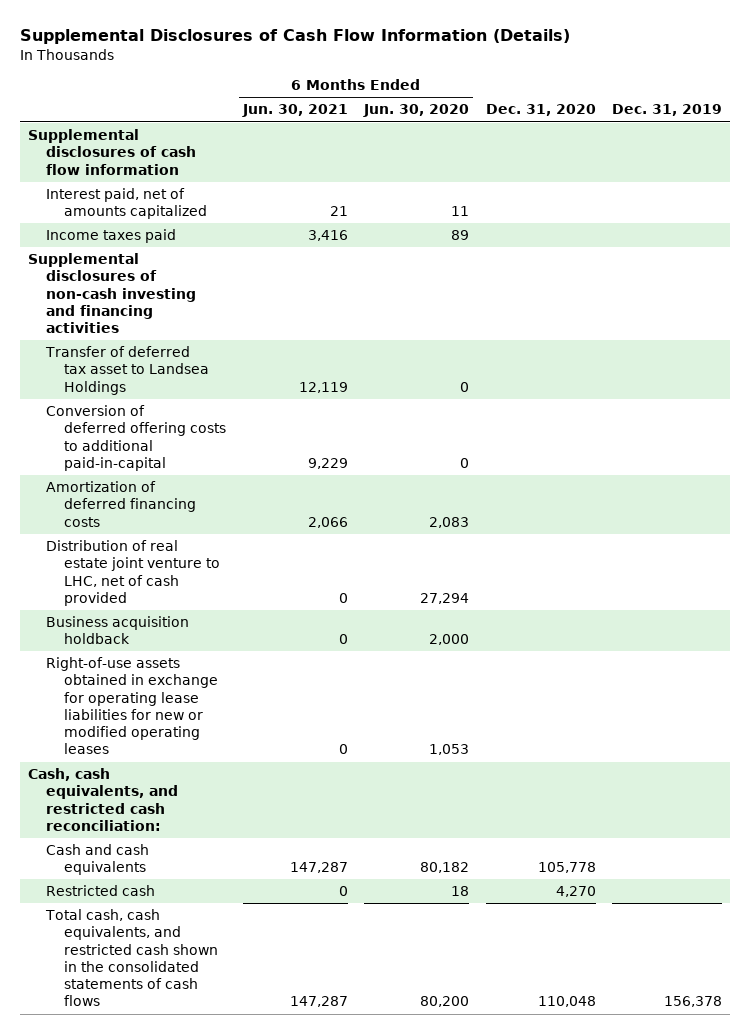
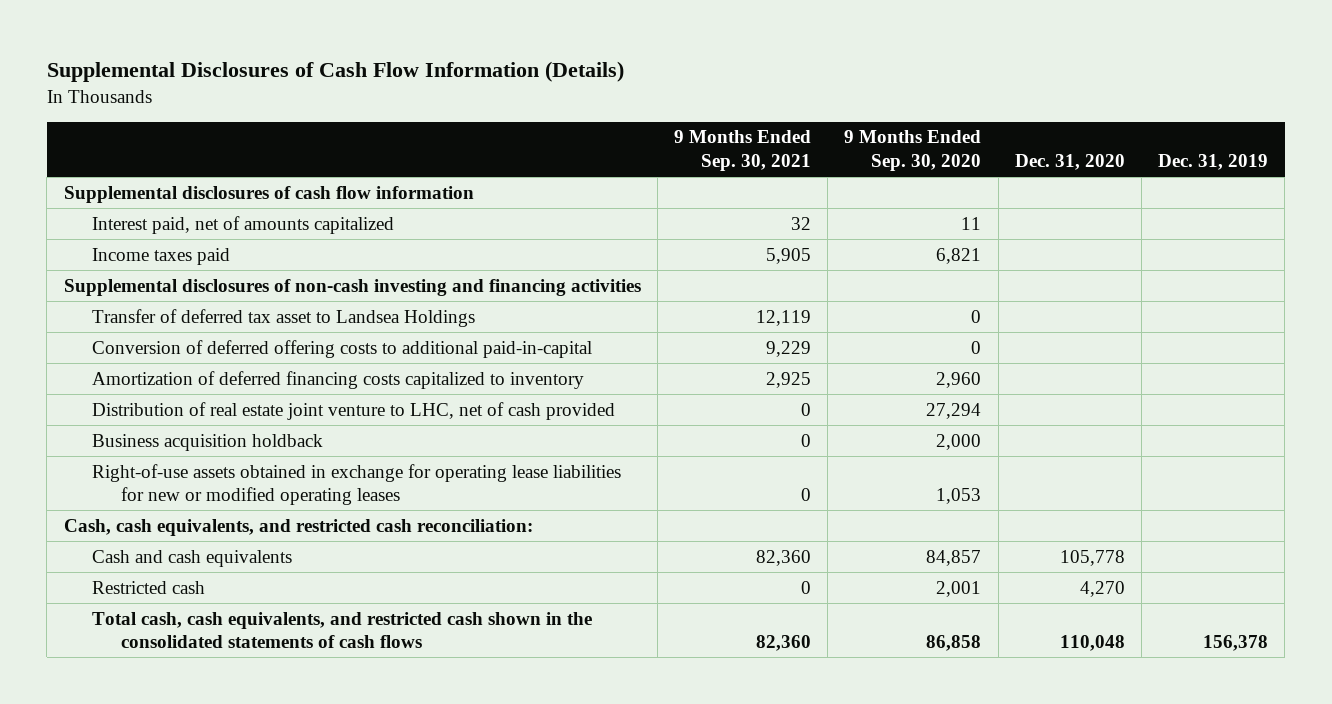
- | 6 Months Ended Jun. 30, 2021 | 6 Months Ended Jun. 30, 2020 | Dec. 31, 2020 | Dec. 31, 2019
+ | 9 Months Ended Sep. 30, 2021 | 9 Months Ended Sep. 30, 2020 | Dec. 31, 2020 | Dec. 31, 2019
- Amortization of deferred financing costs | 2,066 | 2,083 | |
+ Amortization of deferred financing costs capitalized to inventory | 2,925 | 2,960 | |

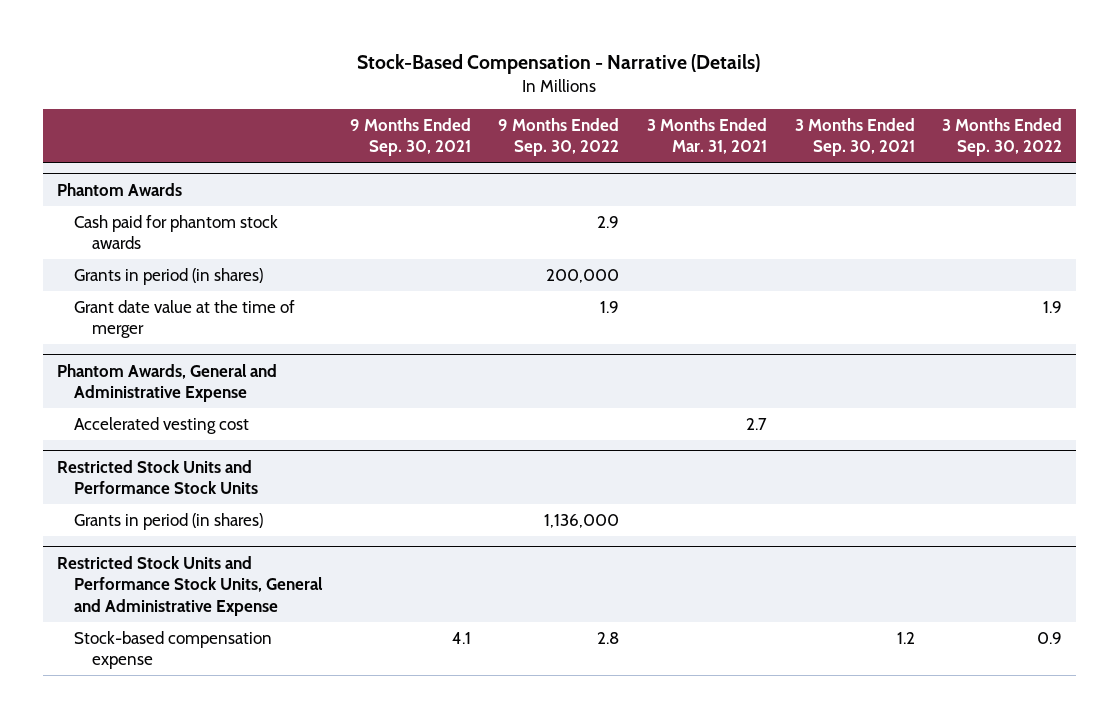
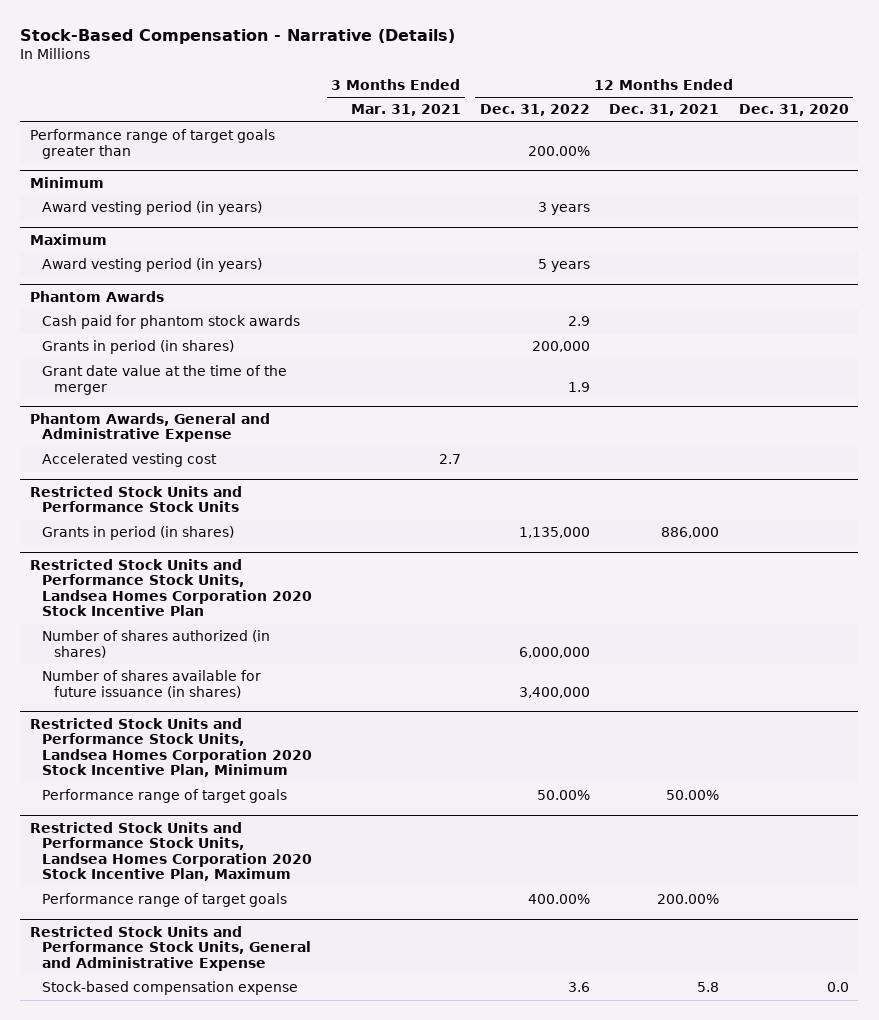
- | 9 Months Ended Sep. 30, 2021 | 9 Months Ended Sep. 30, 2022 | 3 Months Ended Mar. 31, 2021 | 3 Months Ended Sep. 30, 2021 | 3 Months Ended Sep. 30, 2022
+ | 3 Months Ended Mar. 31, 2021 | 12 Months Ended Dec. 31, 2022 | 12 Months Ended Dec. 31, 2021 | 12 Months Ended Dec. 31, 2020
+ Performance range of target goals greater than | | 200.00% | |
+ Minimum
+ Award vesting period (in years) | | 3 years | |
+ Maximum
+ Award vesting period (in years) | | 5 years | |
@ Phantom Awards
- Grant date value at the time of merger | | 1.9 | | | 1.9
+ Grant date value at the time of the merger | | 1.9 | |
+ Restricted Stock Units and Performance Stock Units, Landsea Homes Corporation 2020 Stock Incentive Plan
+ Number of shares authorized (in shares) | | 6,000,000 | |
+ Number of shares available for future issuance (in shares) | | 3,400,000 | |
+ Restricted Stock Units and Performance Stock Units, Landsea Homes Corporation 2020 Stock Incentive Plan, Minimum
+ Performance range of target goals | | 50.00% | 50.00% |
+ Restricted Stock Units and Performance Stock Units, Landsea Homes Corporation 2020 Stock Incentive Plan, Maximum
+ Performance range of target goals | | 400.00% | 200.00% |

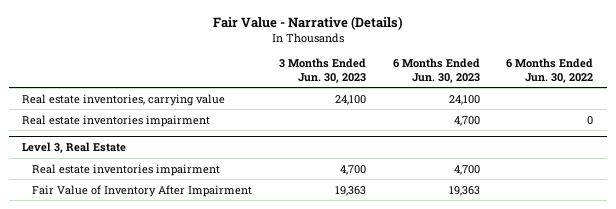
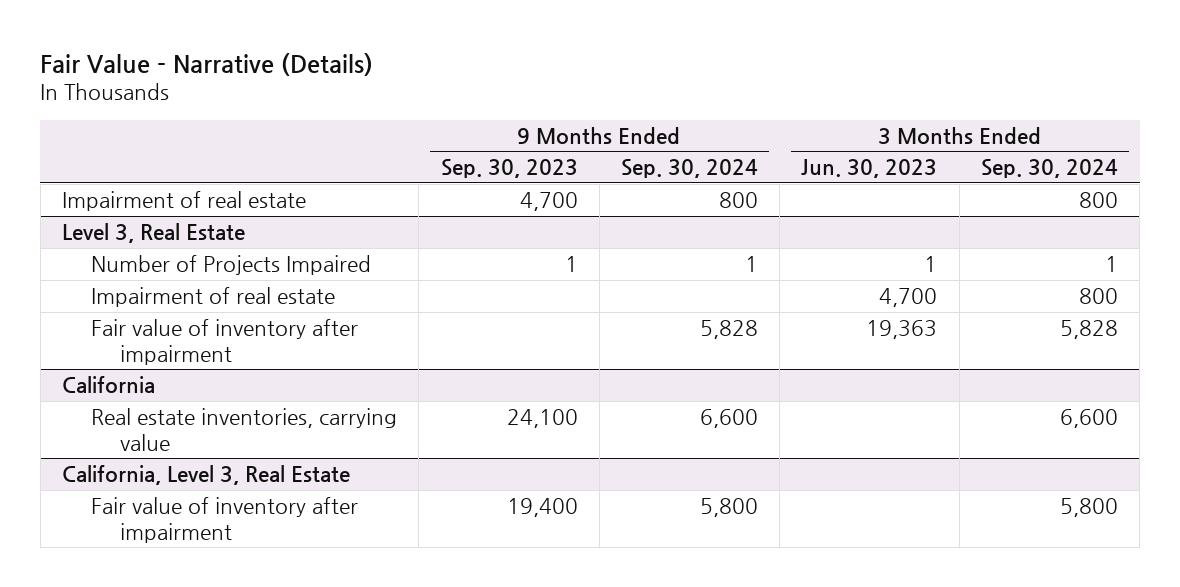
- | 3 Months Ended Jun. 30, 2023 | 6 Months Ended Jun. 30, 2023 | 6 Months Ended Jun. 30, 2022
+ | 9 Months Ended Sep. 30, 2023 | 9 Months Ended Sep. 30, 2024 | 3 Months Ended Jun. 30, 2023 | 3 Months Ended Sep. 30, 2024
- Real estate inventories, carrying value | 24,100 | 24,100 |
- Real estate inventories impairment | | 4,700 | 0
+ Impairment of real estate | 4,700 | 800 | | 800
@ Level 3, Real Estate
- Real estate inventories impairment | 4,700 | 4,700 |
- Fair Value of Inventory After Impairment | 19,363 | 19,363 |
+ Number of Projects Impaired | 1 | 1 | 1 | 1
+ Impairment of real estate | | | 4,700 | 800
+ Fair value of inventory after impairment | | 5,828 | 19,363 | 5,828
+ California
+ Real estate inventories, carrying value | 24,100 | 6,600 | | 6,600
+ California, Level 3, Real Estate
+ Fair value of inventory after impairment | 19,400 | 5,800 | | 5,800

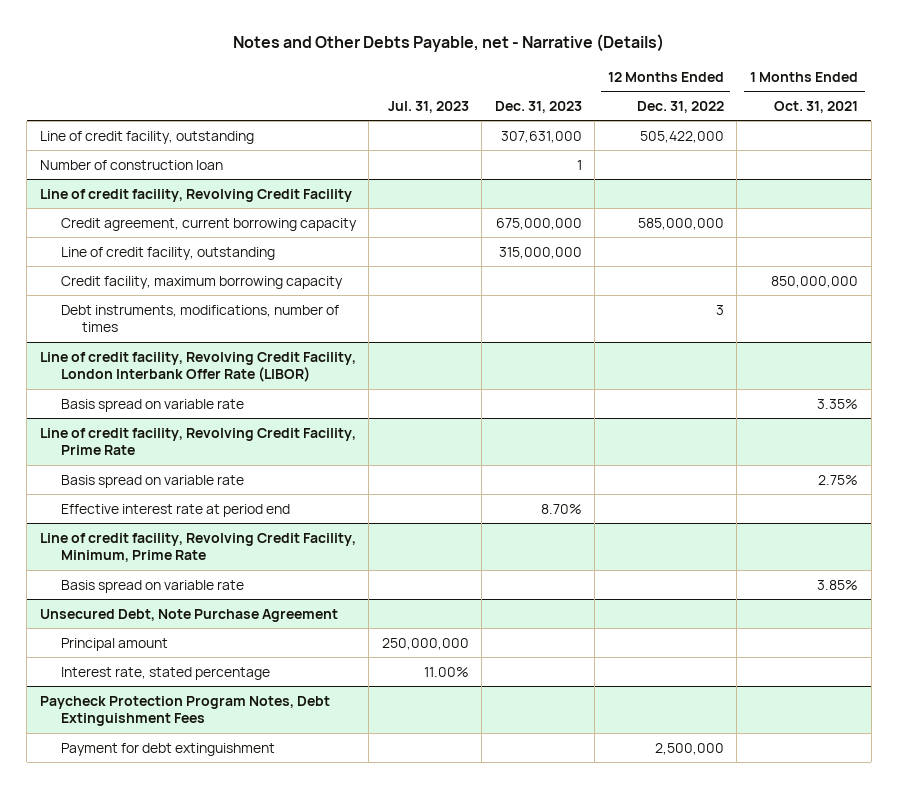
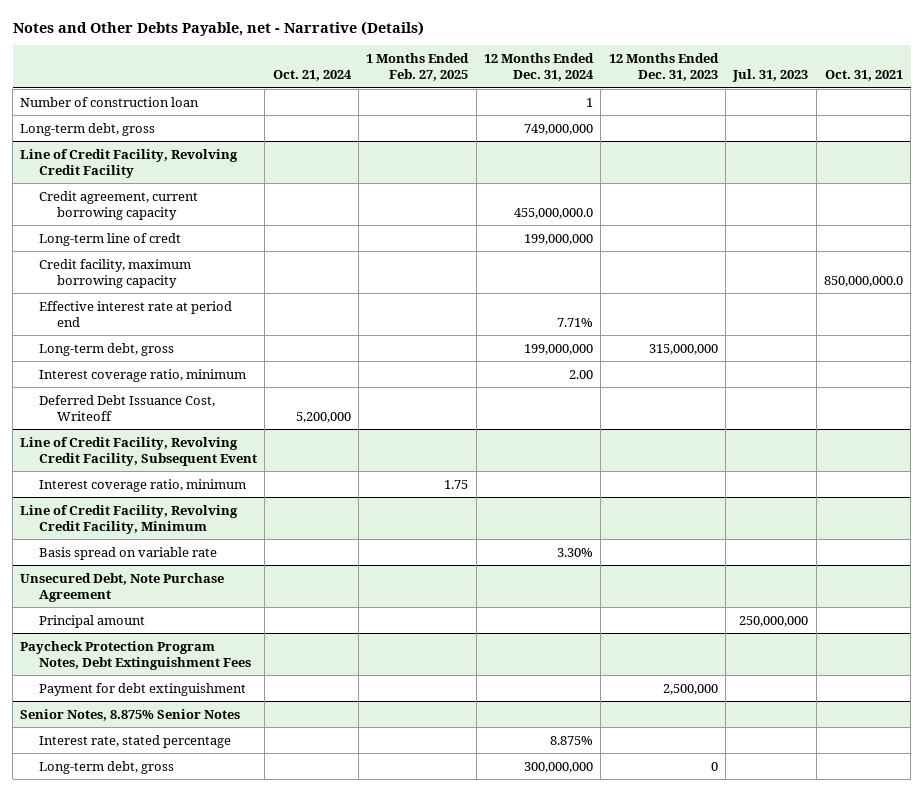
- | Jul. 31, 2023 | Dec. 31, 2023 | 12 Months Ended Dec. 31, 2022 | 1 Months Ended Oct. 31, 2021
+ | Oct. 21, 2024 | 1 Months Ended Feb. 27, 2025 | 12 Months Ended Dec. 31, 2024 | 12 Months Ended Dec. 31, 2023 | Jul. 31, 2023 | Oct. 31, 2021
- Line of credit facility, outstanding | | 307,631,000 | 505,422,000 |
- Line of credit facility, Revolving Credit Facility
+ Long-term debt, gross | | | 749,000,000 | | |
+ Line of Credit Facility, Revolving Credit Facility
- Line of credit facility, outstanding | | 315,000,000 | |
+ Long-term line of credt | | | 199,000,000 | | |
- Debt instruments, modifications, number of times | | | 3 |
- Line of credit facility, Revolving Credit Facility, London Interbank Offer Rate (LIBOR)
- Basis spread on variable rate | | | | 3.35%
- Line of credit facility, Revolving Credit Facility, Prime Rate
- Basis spread on variable rate | | | | 2.75%
- Effective interest rate at period end | | 8.70% | |
- Line of credit facility, Revolving Credit Facility, Minimum, Prime Rate
+ Effective interest rate at period end | | | 7.71% | | |
+ Long-term debt, gross | | | 199,000,000 | 315,000,000 | |
+ Interest coverage ratio, minimum | | | 2.00 | | |
+ Deferred Debt Issuance Cost, Writeoff | 5,200,000 | | | | |
+ Line of Credit Facility, Revolving Credit Facility, Subsequent Event
+ Interest coverage ratio, minimum | | 1.75 | | | |
+ Line of Credit Facility, Revolving Credit Facility, Minimum
@ Unsecured Debt, Note Purchase Agreement
- Interest rate, stated percentage | 11.00% | | |
+ Senior Notes, 8.875% Senior Notes
+ Interest rate, stated percentage | | | 8.875% | | |
+ Long-term debt, gross | | | 300,000,000 | 0 | |

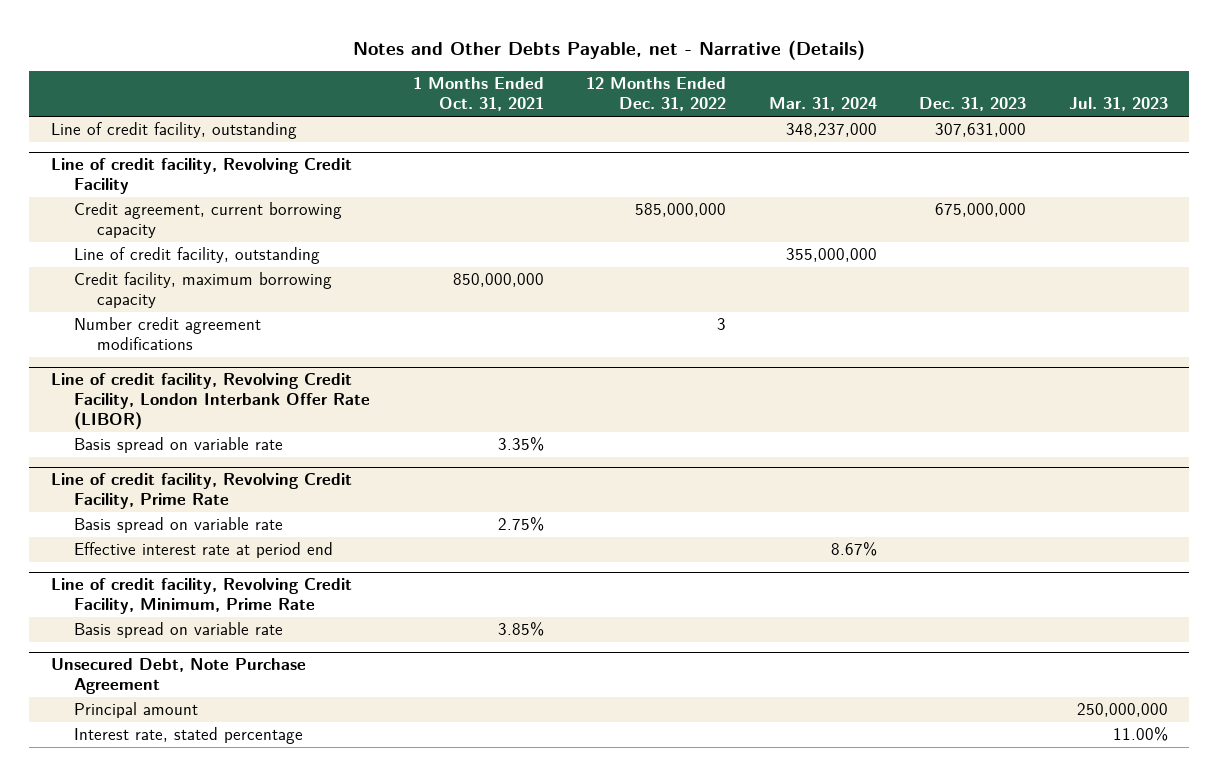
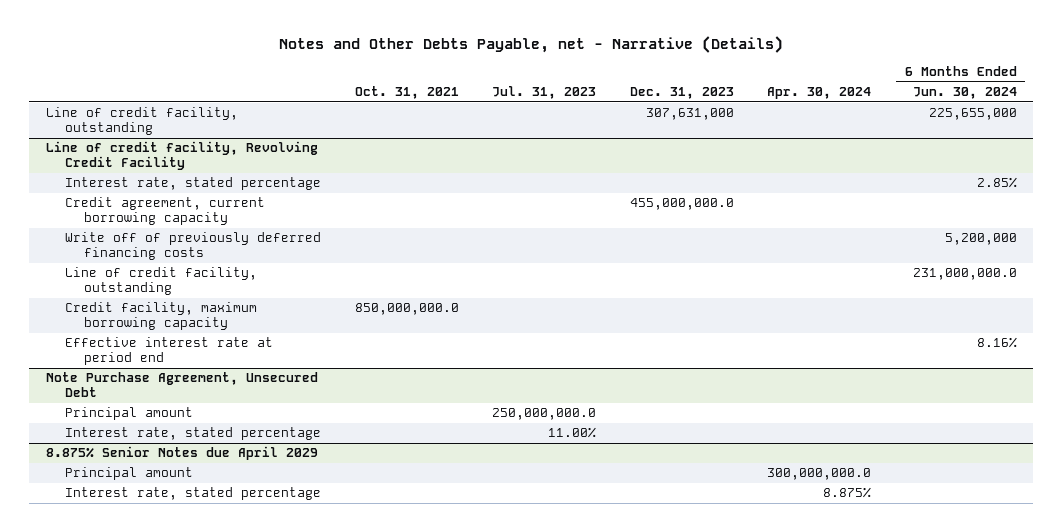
- | 1 Months Ended Oct. 31, 2021 | 12 Months Ended Dec. 31, 2022 | Mar. 31, 2024 | Dec. 31, 2023 | Jul. 31, 2023
+ | Oct. 31, 2021 | Jul. 31, 2023 | Dec. 31, 2023 | Apr. 30, 2024 | 6 Months Ended Jun. 30, 2024
@ Line of credit facility, Revolving Credit Facility
- Credit agreement, current borrowing capacity | | 585,000,000 | | 675,000,000 |
+ Interest rate, stated percentage | | | | | 2.85%
+ Credit agreement, current borrowing capacity | | | 455,000,000.0 | |
+ Write off of previously deferred financing costs | | | | | 5,200,000
- Number credit agreement modifications | | 3 | | |
- Line of credit facility, Revolving Credit Facility, London Interbank Offer Rate (LIBOR)
- Basis spread on variable rate | 3.35% | | | |
- Line of credit facility, Revolving Credit Facility, Prime Rate
- Basis spread on variable rate | 2.75% | | | |
- Effective interest rate at period end | | | 8.67% | |
- Line of credit facility, Revolving Credit Facility, Minimum, Prime Rate
- Basis spread on variable rate | 3.85% | | | |
- Unsecured Debt, Note Purchase Agreement
- Principal amount | | | | | 250,000,000
@ Line of credit facility, Revolving Credit Facility
+ Effective interest rate at period end | | | | | 8.16%
+ Note Purchase Agreement, Unsecured Debt
+ Principal amount | | 250,000,000.0 | | |
+ 8.875% Senior Notes due April 2029
+ Principal amount | | | | 300,000,000.0 |
+ Interest rate, stated percentage | | | | 8.875% |

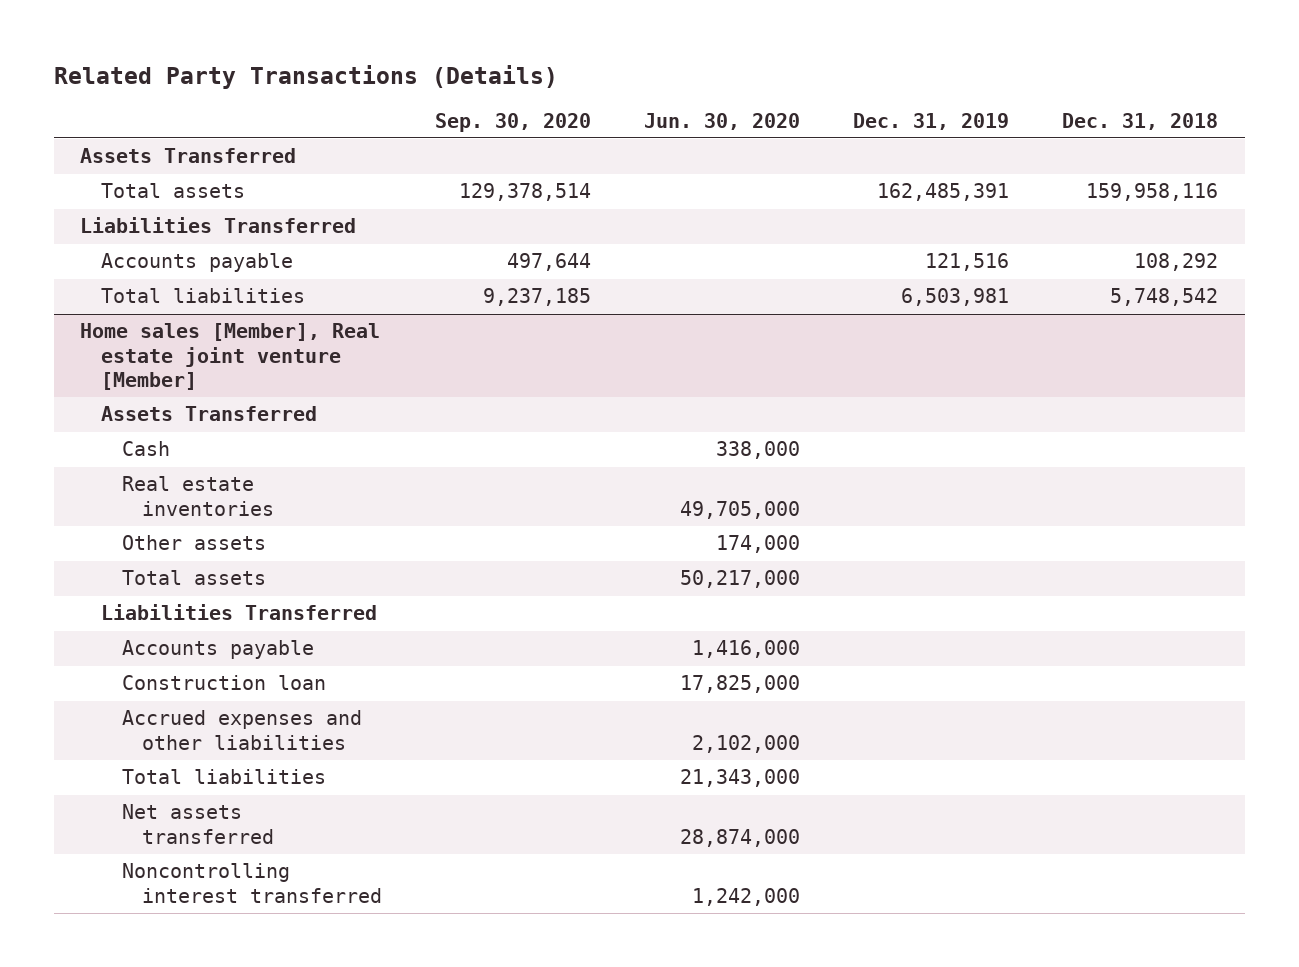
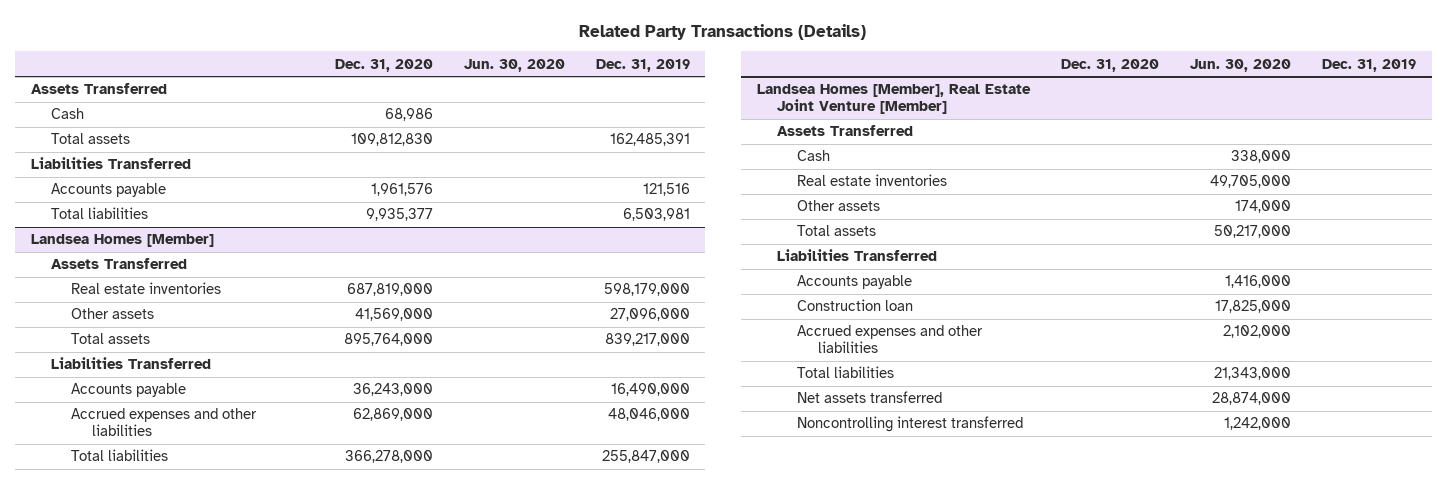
- | Sep. 30, 2020 | Jun. 30, 2020 | Dec. 31, 2019 | Dec. 31, 2018
+ | Dec. 31, 2020 | Jun. 30, 2020 | Dec. 31, 2019
+ Cash | 68,986 | |
- Home sales [Member], Real estate joint venture [Member]
+ Landsea Homes [Member]
+ Assets Transferred
+ Real estate inventories | 687,819,000 | | 598,179,000
+ Other assets | 41,569,000 | | 27,096,000
+ Total assets | 895,764,000 | | 839,217,000
+ Liabilities Transferred
+ Accounts payable | 36,243,000 | | 16,490,000
+ Accrued expenses and other liabilities | 62,869,000 | | 48,046,000
+ Total liabilities | 366,278,000 | | 255,847,000
+ Landsea Homes [Member], Real Estate Joint Venture [Member]

